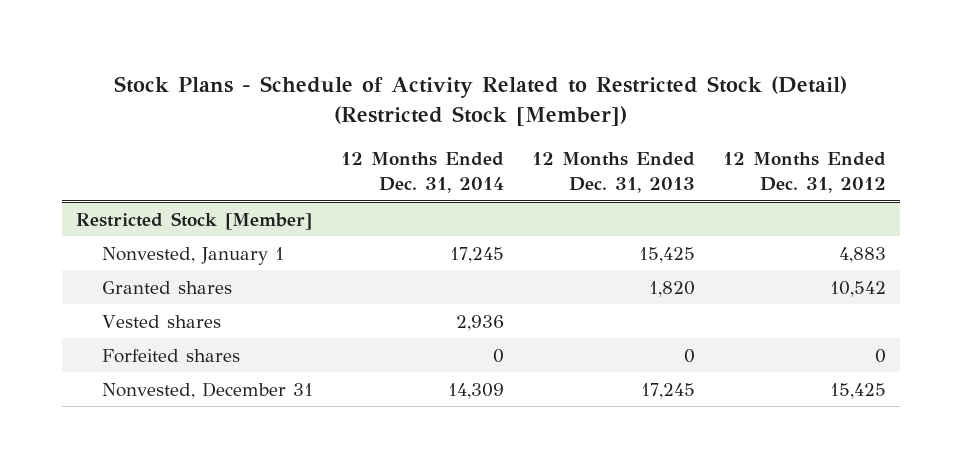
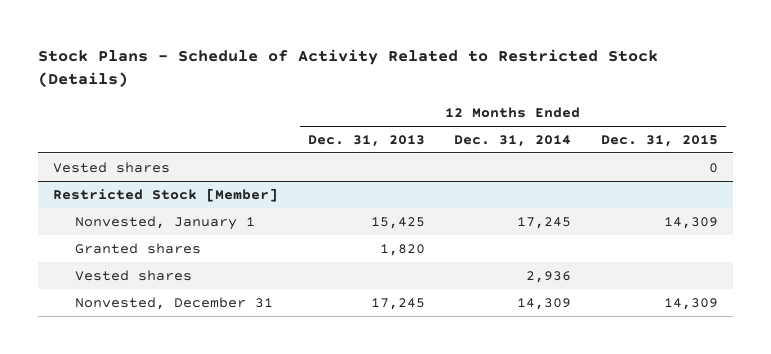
- Stock Plans - Schedule of Activity Related to Restricted Stock (Detail) (Restricted Stock [Member])
+ Stock Plans - Schedule of Activity Related to Restricted Stock (Details)
- | 12 Months Ended Dec. 31, 2014 | 12 Months Ended Dec. 31, 2013 | 12 Months Ended Dec. 31, 2012
+ | 12 Months Ended Dec. 31, 2013 | 12 Months Ended Dec. 31, 2014 | 12 Months Ended Dec. 31, 2015
+ Vested shares | | | 0
@ Restricted Stock [Member]
- Forfeited shares | 0 | 0 | 0

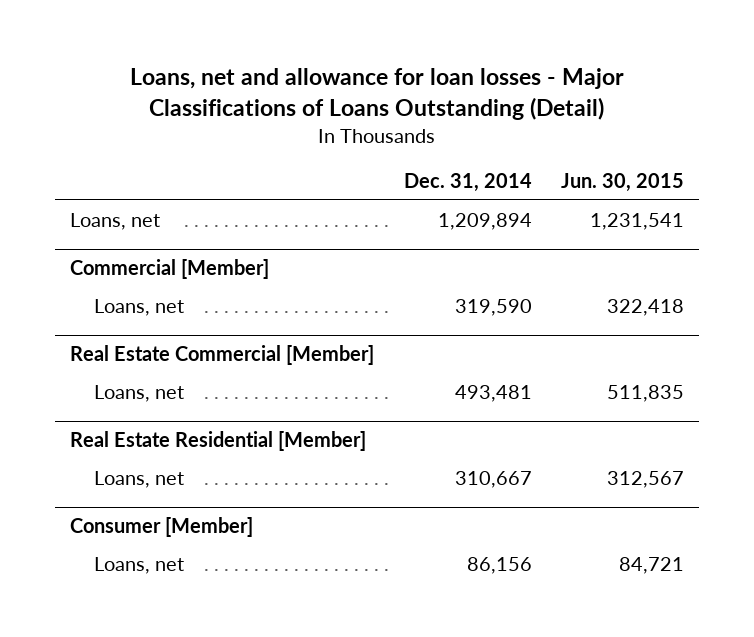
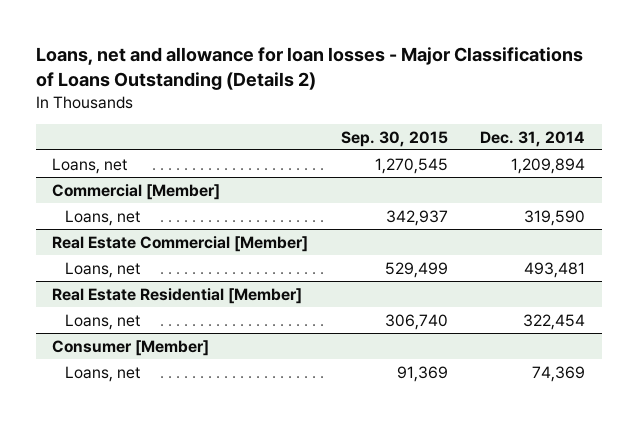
- Loans, net and allowance for loan losses - Major Classifications of Loans Outstanding (Detail)
+ Loans, net and allowance for loan losses - Major Classifications of Loans Outstanding (Details 2)
- | Dec. 31, 2014 | Jun. 30, 2015
+ | Sep. 30, 2015 | Dec. 31, 2014
@ Real Estate Residential [Member]
- Loans, net | 310,667 | 312,567
+ Loans, net | 306,740 | 322,454
@ Consumer [Member]
- Loans, net | 86,156 | 84,721
+ Loans, net | 91,369 | 74,369

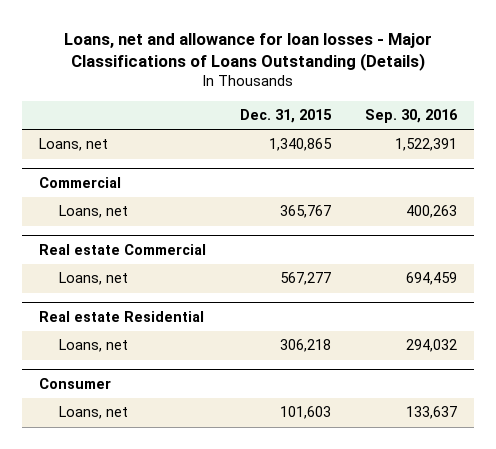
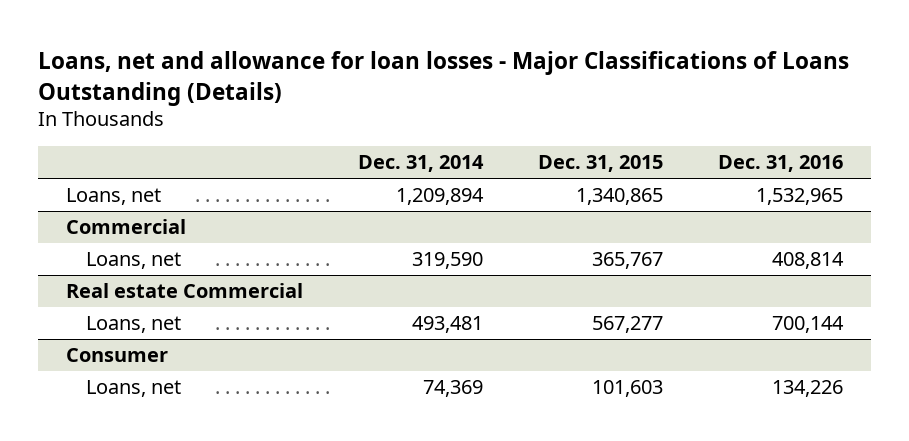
- | Dec. 31, 2015 | Sep. 30, 2016
+ | Dec. 31, 2014 | Dec. 31, 2015 | Dec. 31, 2016
- Real estate Residential
- Loans, net | 306,218 | 294,032

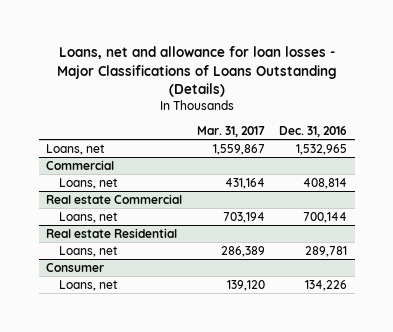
- | Dec. 31, 2014 | Dec. 31, 2015 | Dec. 31, 2016
+ | Mar. 31, 2017 | Dec. 31, 2016
+ Real estate Residential
+ Loans, net | 286,389 | 289,781

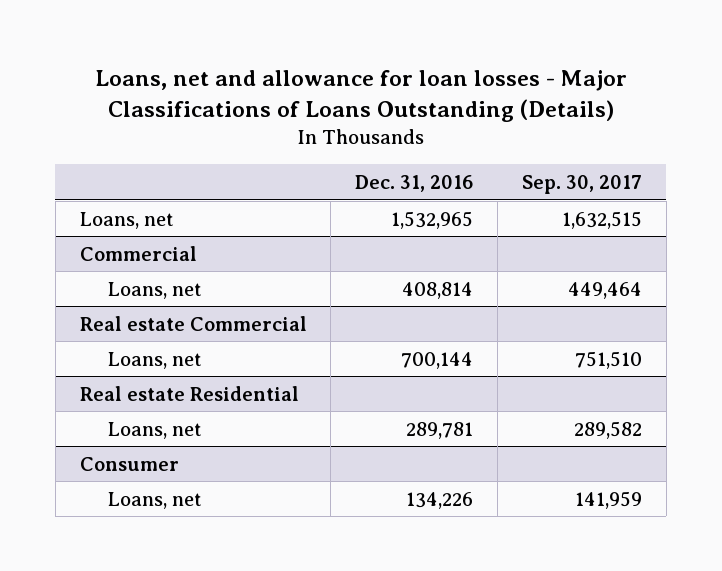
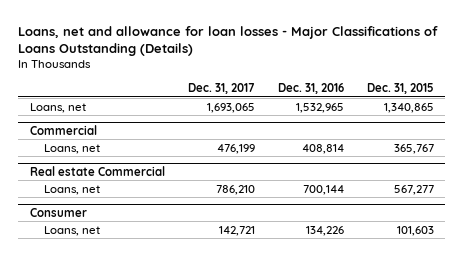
- | Dec. 31, 2016 | Sep. 30, 2017
+ | Dec. 31, 2017 | Dec. 31, 2016 | Dec. 31, 2015
- Real estate Residential
- Loans, net | 289,781 | 289,582

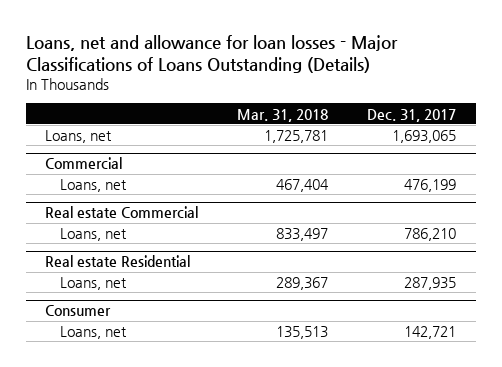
- | Dec. 31, 2017 | Dec. 31, 2016 | Dec. 31, 2015
+ | Mar. 31, 2018 | Dec. 31, 2017
+ Real estate Residential
+ Loans, net | 289,367 | 287,935

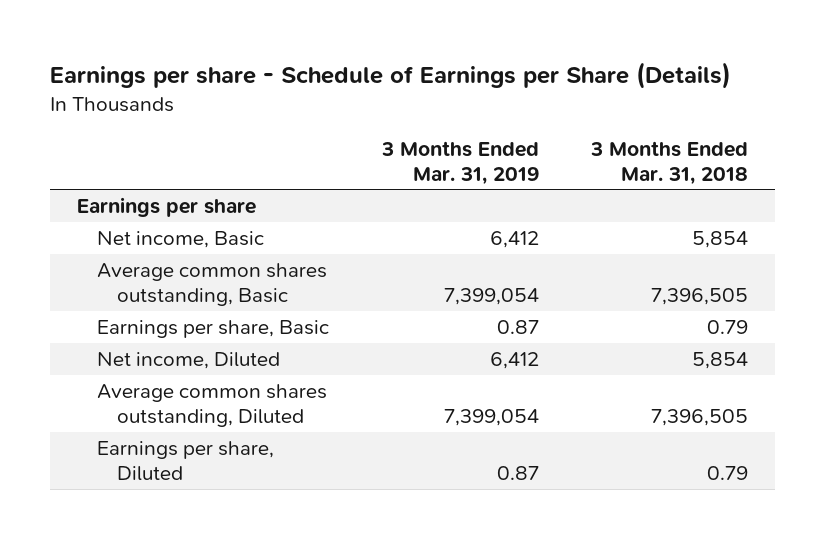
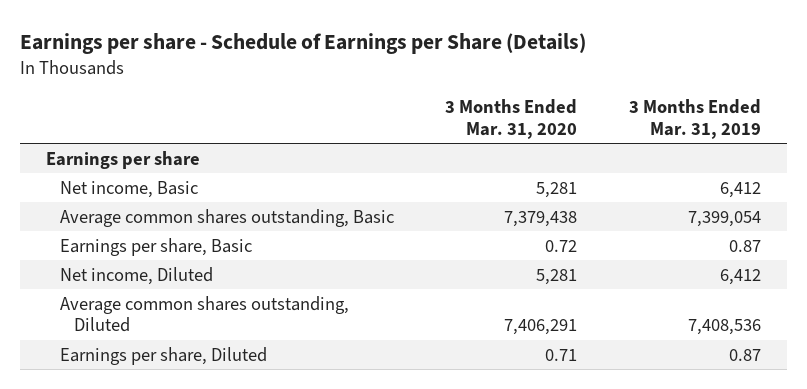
- | 3 Months Ended Mar. 31, 2019 | 3 Months Ended Mar. 31, 2018
+ | 3 Months Ended Mar. 31, 2020 | 3 Months Ended Mar. 31, 2019
- Average common shares outstanding, Diluted | 7,399,054 | 7,396,505
+ Average common shares outstanding, Diluted | 7,406,291 | 7,408,536

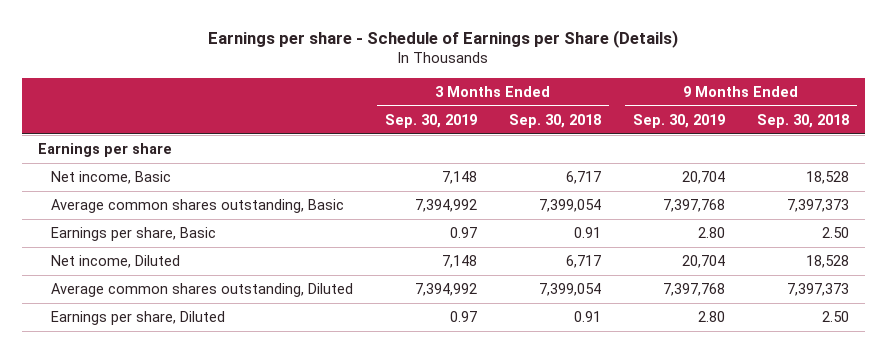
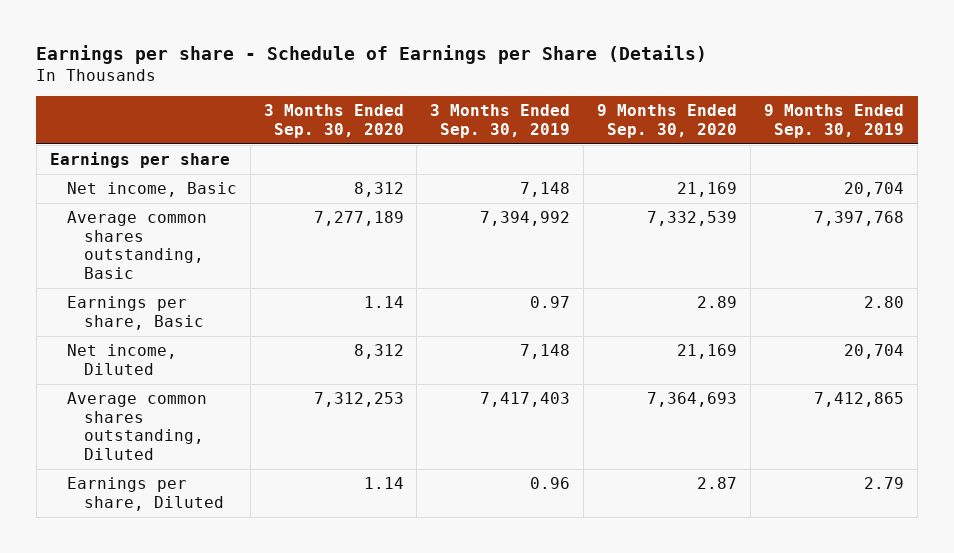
- | 3 Months Ended Sep. 30, 2019 | 3 Months Ended Sep. 30, 2018 | 9 Months Ended Sep. 30, 2019 | 9 Months Ended Sep. 30, 2018
+ | 3 Months Ended Sep. 30, 2020 | 3 Months Ended Sep. 30, 2019 | 9 Months Ended Sep. 30, 2020 | 9 Months Ended Sep. 30, 2019
- Average common shares outstanding, Diluted | 7,394,992 | 7,399,054 | 7,397,768 | 7,397,373
- Earnings per share, Diluted | 0.97 | 0.91 | 2.80 | 2.50
+ Average common shares outstanding, Diluted | 7,312,253 | 7,417,403 | 7,364,693 | 7,412,865
+ Earnings per share, Diluted | 1.14 | 0.96 | 2.87 | 2.79

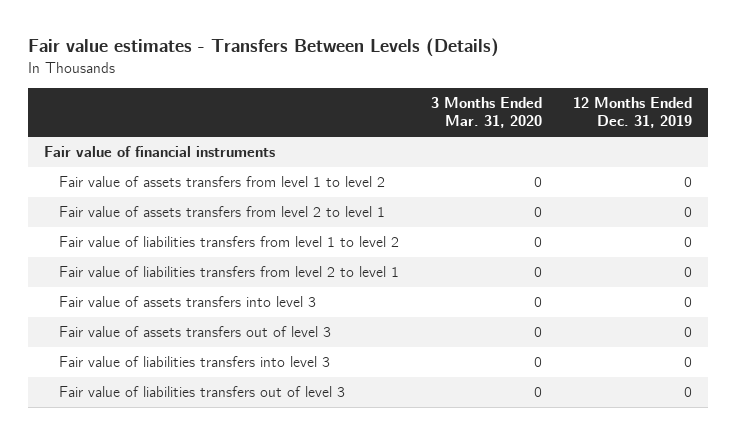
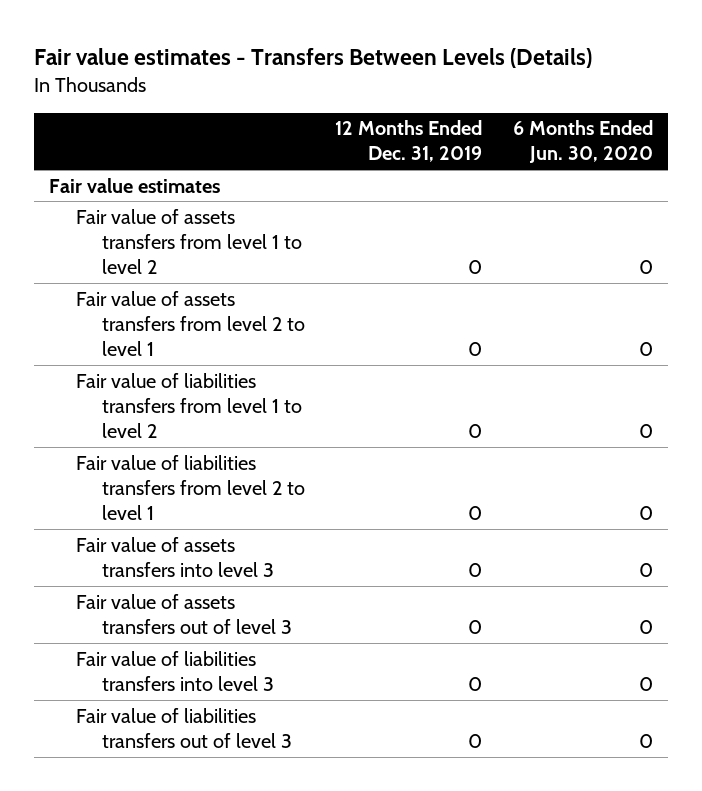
- | 3 Months Ended Mar. 31, 2020 | 12 Months Ended Dec. 31, 2019
+ | 12 Months Ended Dec. 31, 2019 | 6 Months Ended Jun. 30, 2020
- Fair value of financial instruments
+ Fair value estimates

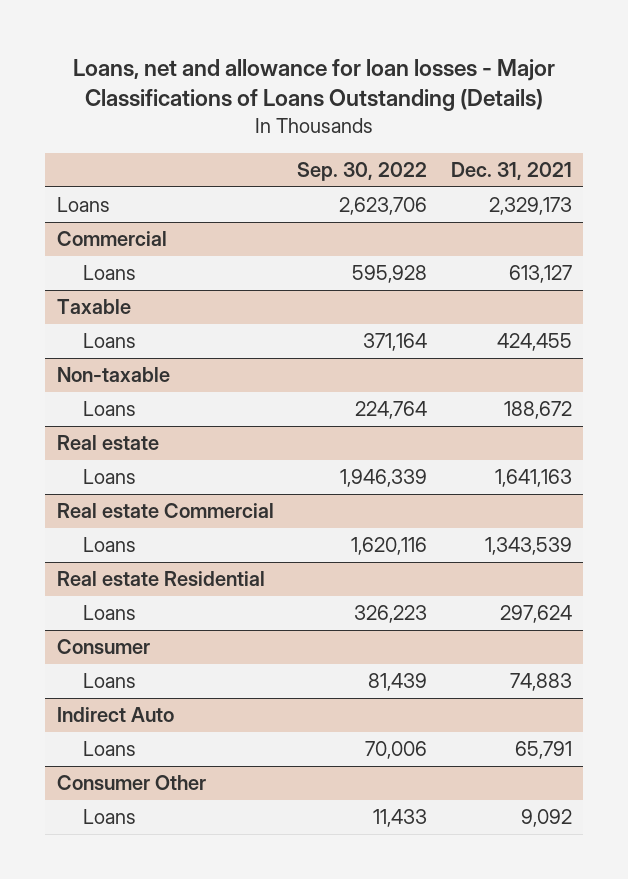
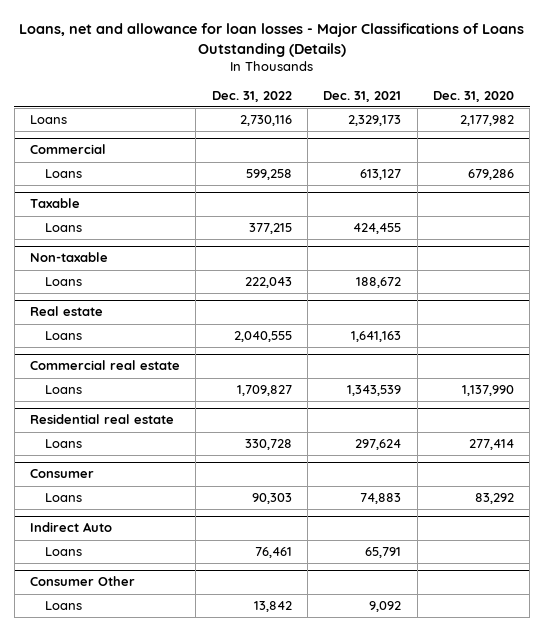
- | Sep. 30, 2022 | Dec. 31, 2021
+ | Dec. 31, 2022 | Dec. 31, 2021 | Dec. 31, 2020
- Real estate Commercial
+ Commercial real estate
- Real estate Residential
+ Residential real estate

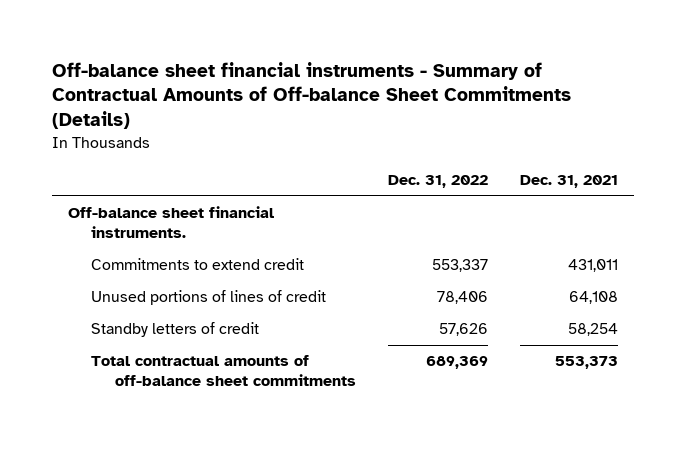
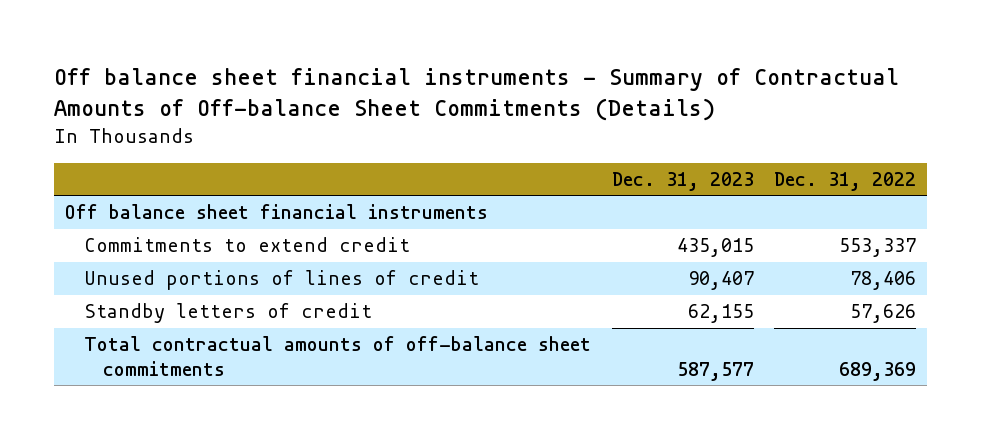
- Off-balance sheet financial instruments - Summary of Contractual Amounts of Off-balance Sheet Commitments (Details)
+ Off balance sheet financial instruments - Summary of Contractual Amounts of Off-balance Sheet Commitments (Details)
- | Dec. 31, 2022 | Dec. 31, 2021
+ | Dec. 31, 2023 | Dec. 31, 2022
- Off-balance sheet financial instruments.
+ Off balance sheet financial instruments

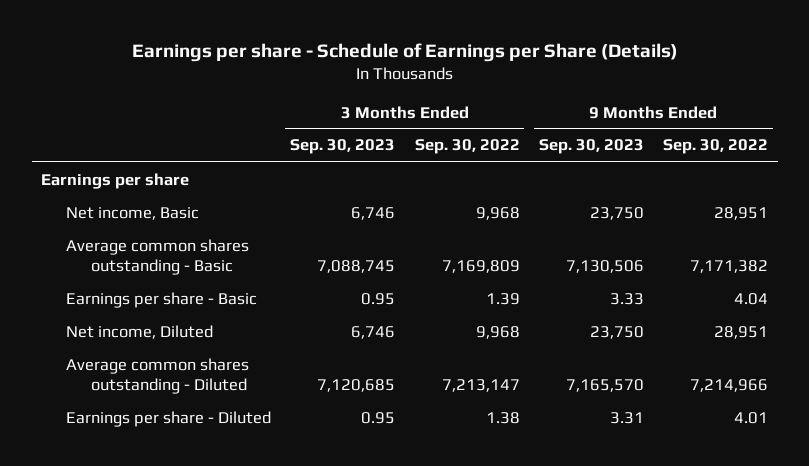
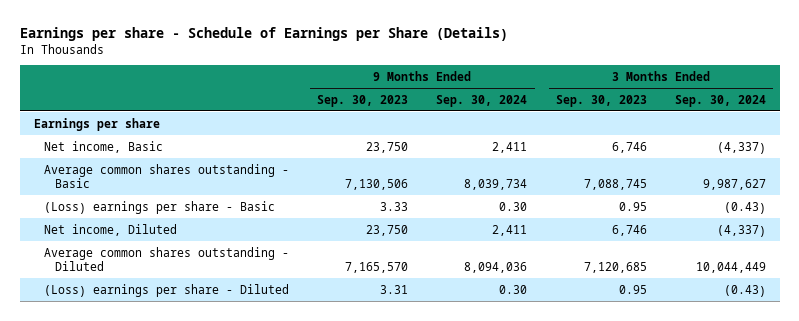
- | 3 Months Ended Sep. 30, 2023 | 3 Months Ended Sep. 30, 2022 | 9 Months Ended Sep. 30, 2023 | 9 Months Ended Sep. 30, 2022
+ | 9 Months Ended Sep. 30, 2023 | 9 Months Ended Sep. 30, 2024 | 3 Months Ended Sep. 30, 2023 | 3 Months Ended Sep. 30, 2024
- Earnings per share - Basic | 0.95 | 1.39 | 3.33 | 4.04
+ (Loss) earnings per share - Basic | 3.33 | 0.30 | 0.95 | (0.43)
- Earnings per share - Diluted | 0.95 | 1.38 | 3.31 | 4.01
+ (Loss) earnings per share - Diluted | 3.31 | 0.30 | 0.95 | (0.43)

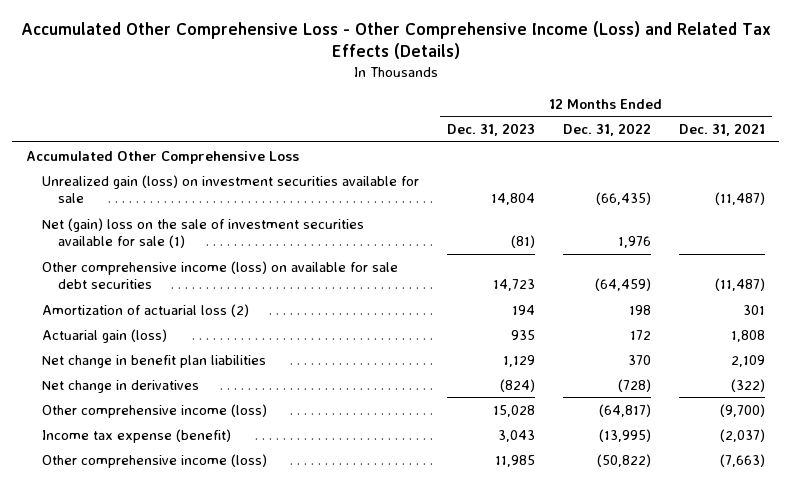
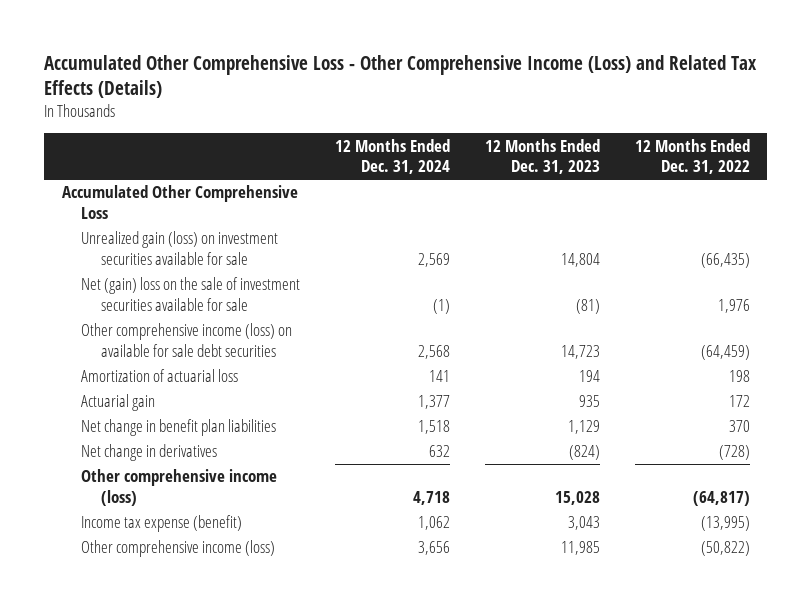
- | 12 Months Ended Dec. 31, 2023 | 12 Months Ended Dec. 31, 2022 | 12 Months Ended Dec. 31, 2021
+ | 12 Months Ended Dec. 31, 2024 | 12 Months Ended Dec. 31, 2023 | 12 Months Ended Dec. 31, 2022
- Net (gain) loss on the sale of investment securities available for sale (1) | (81) | 1,976 |
+ Net (gain) loss on the sale of investment securities available for sale | (1) | (81) | 1,976
- Amortization of actuarial loss (2) | 194 | 198 | 301
- Actuarial gain (loss) | 935 | 172 | 1,808
+ Amortization of actuarial loss | 141 | 194 | 198
+ Actuarial gain | 1,377 | 935 | 172

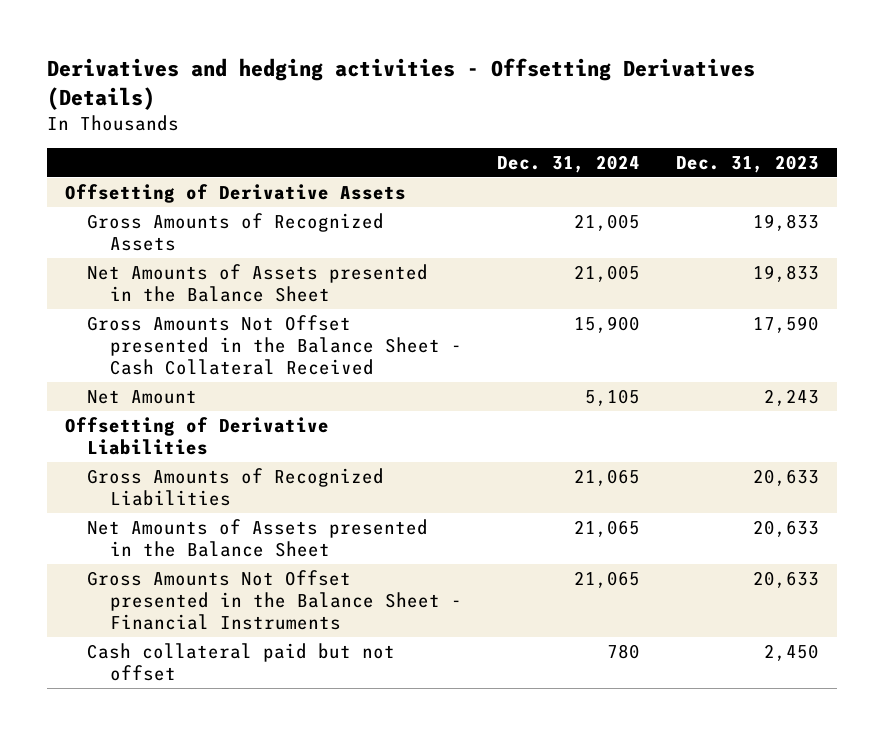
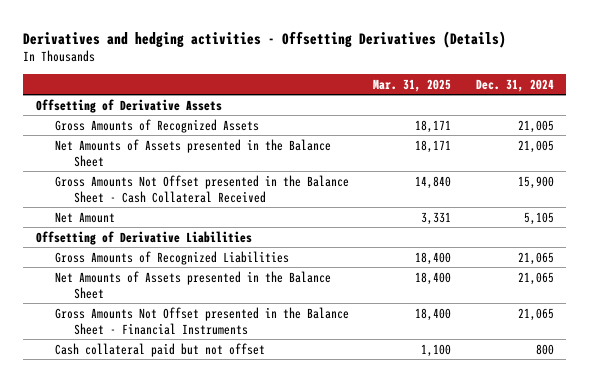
- | Dec. 31, 2024 | Dec. 31, 2023
+ | Mar. 31, 2025 | Dec. 31, 2024
- Cash collateral paid but not offset | 780 | 2,450
+ Cash collateral paid but not offset | 1,100 | 800

